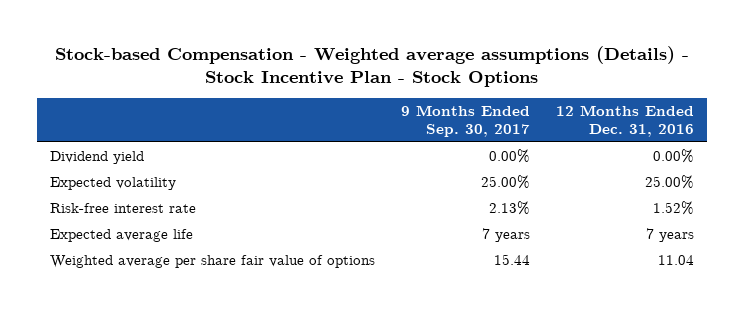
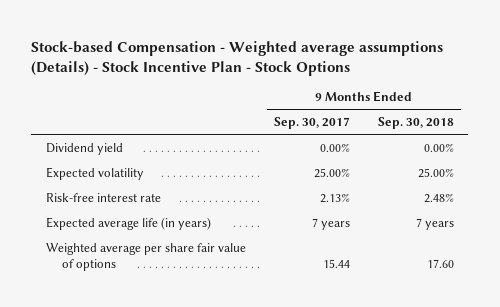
- | 9 Months Ended Sep. 30, 2017 | 12 Months Ended Dec. 31, 2016
+ | 9 Months Ended Sep. 30, 2017 | 9 Months Ended Sep. 30, 2018
- Expected average life | 7 years | 7 years
+ Expected average life (in years) | 7 years | 7 years

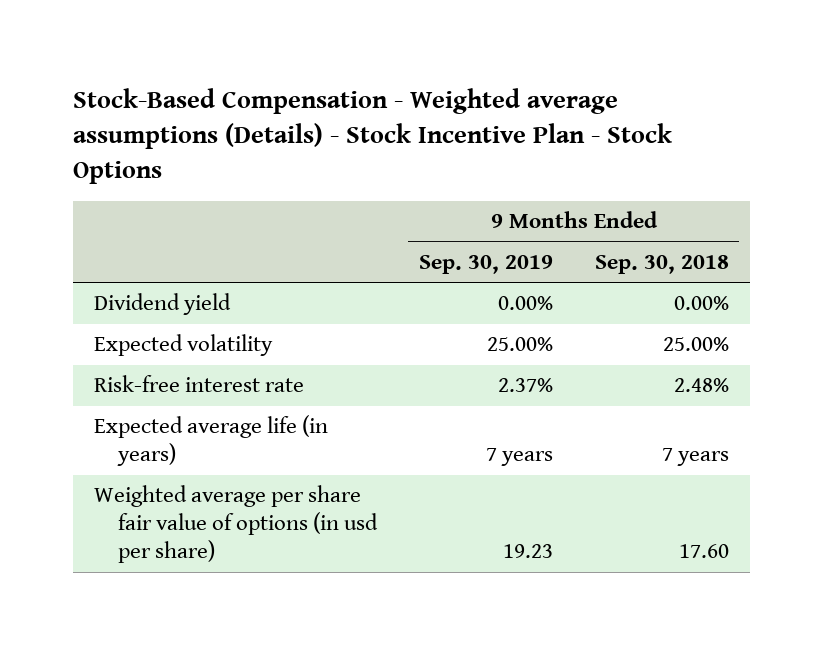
- Stock-based Compensation - Weighted average assumptions (Details) - Stock Incentive Plan - Stock Options
+ Stock-Based Compensation - Weighted average assumptions (Details) - Stock Incentive Plan - Stock Options
- | 9 Months Ended Sep. 30, 2017 | 9 Months Ended Sep. 30, 2018
+ | 9 Months Ended Sep. 30, 2019 | 9 Months Ended Sep. 30, 2018
- Weighted average per share fair value of options | 15.44 | 17.60
+ Weighted average per share fair value of options (in usd per share) | 19.23 | 17.60

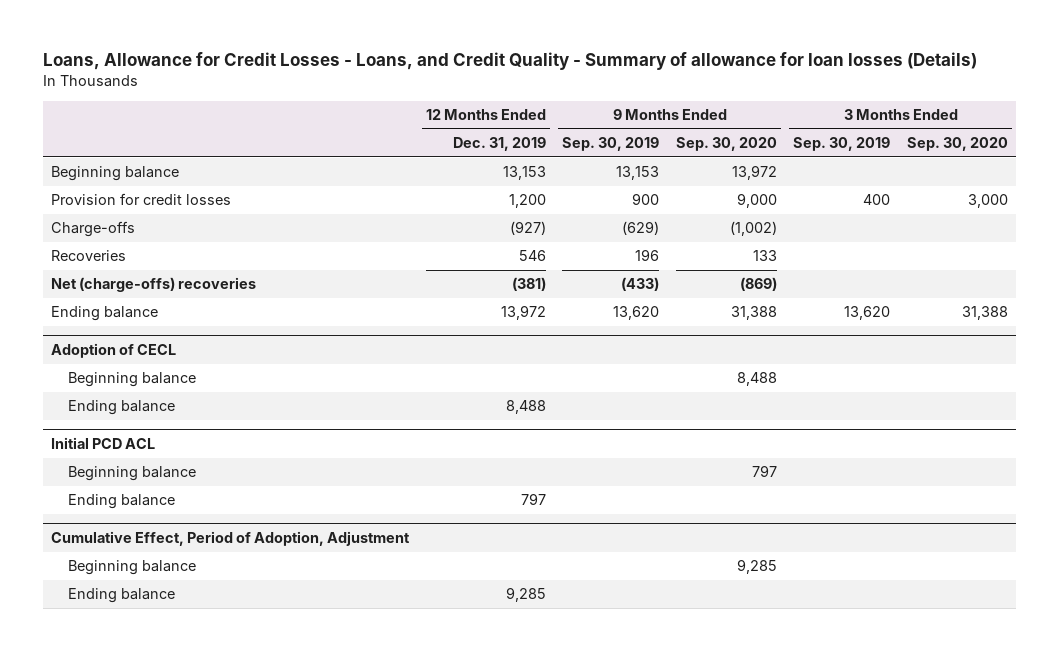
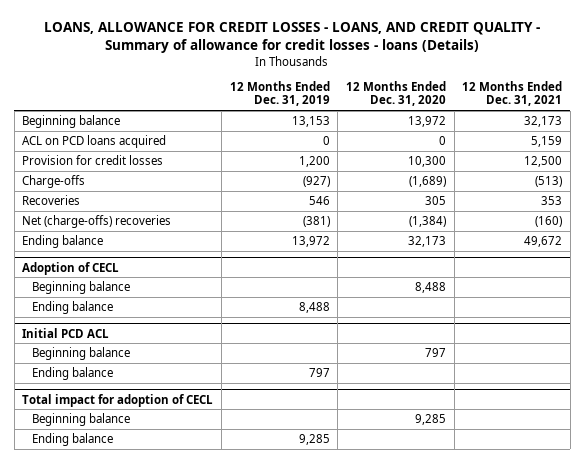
- Loans, Allowance for Credit Losses - Loans, and Credit Quality - Summary of allowance for loan losses (Details)
+ LOANS, ALLOWANCE FOR CREDIT LOSSES - LOANS, AND CREDIT QUALITY - Summary of allowance for credit losses - loans (Details)
- | 12 Months Ended Dec. 31, 2019 | 9 Months Ended Sep. 30, 2019 | 9 Months Ended Sep. 30, 2020 | 3 Months Ended Sep. 30, 2019 | 3 Months Ended Sep. 30, 2020
+ | 12 Months Ended Dec. 31, 2019 | 12 Months Ended Dec. 31, 2020 | 12 Months Ended Dec. 31, 2021
+ ACL on PCD loans acquired | 0 | 0 | 5,159
- Cumulative Effect, Period of Adoption, Adjustment
+ Total impact for adoption of CECL

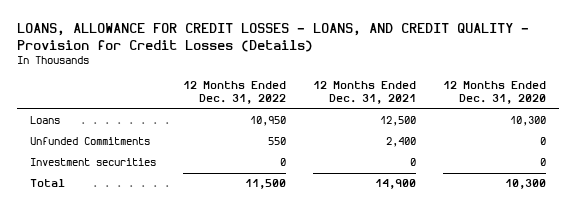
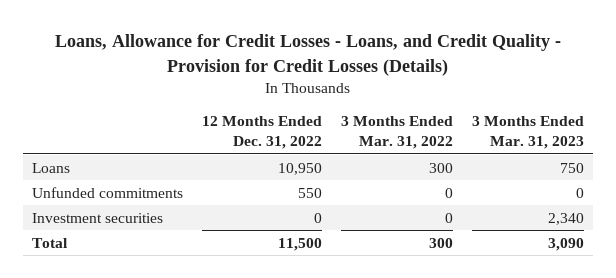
- LOANS, ALLOWANCE FOR CREDIT LOSSES - LOANS, AND CREDIT QUALITY - Provision for Credit Losses (Details)
+ Loans, Allowance for Credit Losses - Loans, and Credit Quality - Provision for Credit Losses (Details)
- | 12 Months Ended Dec. 31, 2022 | 12 Months Ended Dec. 31, 2021 | 12 Months Ended Dec. 31, 2020
+ | 12 Months Ended Dec. 31, 2022 | 3 Months Ended Mar. 31, 2022 | 3 Months Ended Mar. 31, 2023
- Unfunded Commitments | 550 | 2,400 | 0
+ Unfunded commitments | 550 | 0 | 0

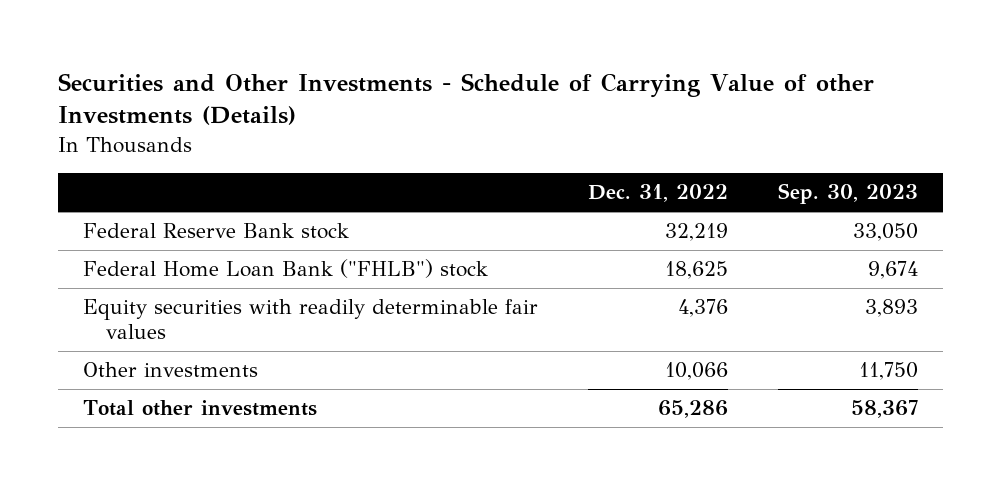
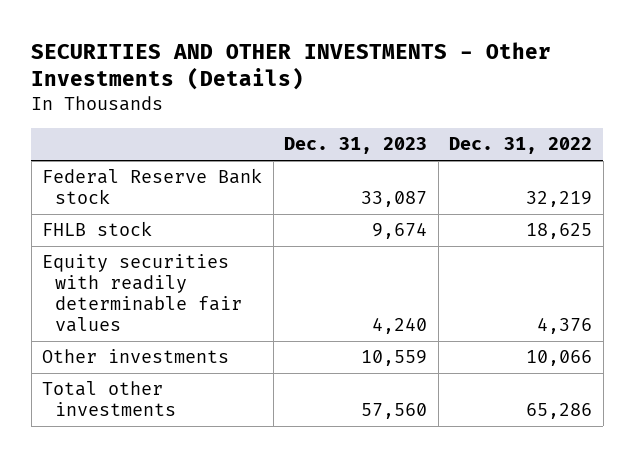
- Securities and Other Investments - Schedule of Carrying Value of other Investments (Details)
+ SECURITIES AND OTHER INVESTMENTS - Other Investments (Details)
- | Dec. 31, 2022 | Sep. 30, 2023
+ | Dec. 31, 2023 | Dec. 31, 2022
- Federal Home Loan Bank ("FHLB") stock | 18,625 | 9,674
+ FHLB stock | 9,674 | 18,625

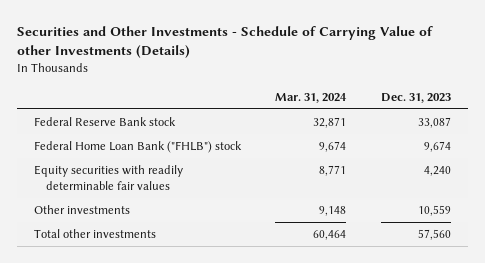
- SECURITIES AND OTHER INVESTMENTS - Other Investments (Details)
+ Securities and Other Investments - Schedule of Carrying Value of other Investments (Details)
- | Dec. 31, 2023 | Dec. 31, 2022
+ | Mar. 31, 2024 | Dec. 31, 2023
- FHLB stock | 9,674 | 18,625
+ Federal Home Loan Bank ("FHLB") stock | 9,674 | 9,674

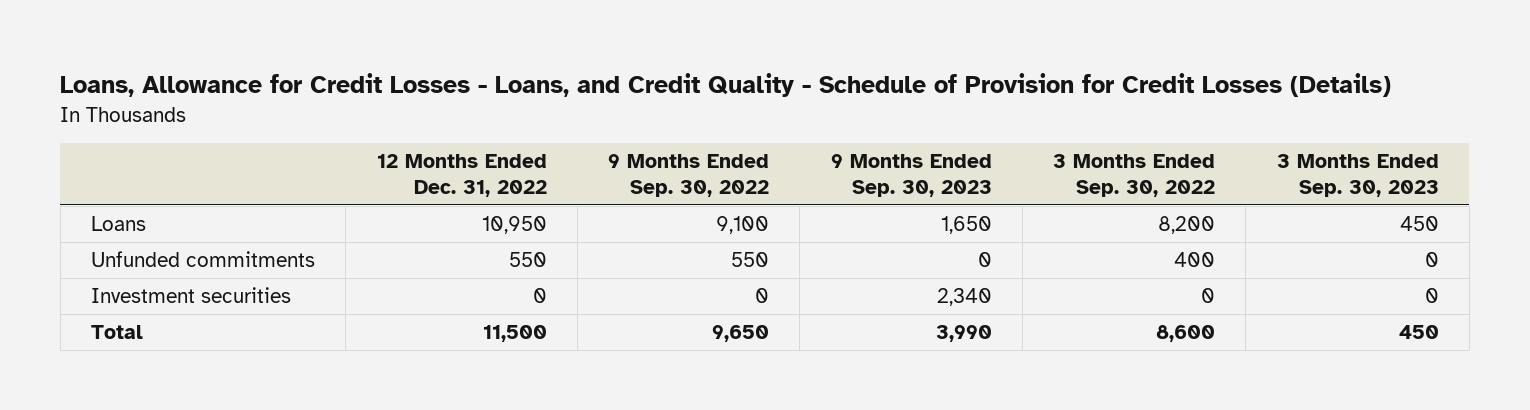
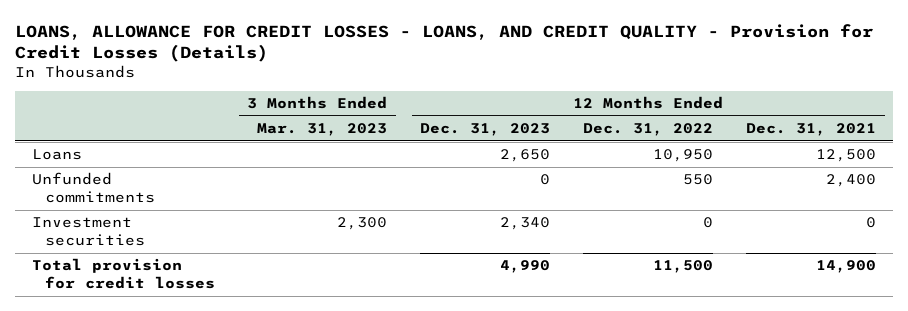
- Loans, Allowance for Credit Losses - Loans, and Credit Quality - Schedule of Provision for Credit Losses (Details)
+ LOANS, ALLOWANCE FOR CREDIT LOSSES - LOANS, AND CREDIT QUALITY - Provision for Credit Losses (Details)
- | 12 Months Ended Dec. 31, 2022 | 9 Months Ended Sep. 30, 2022 | 9 Months Ended Sep. 30, 2023 | 3 Months Ended Sep. 30, 2022 | 3 Months Ended Sep. 30, 2023
+ | 3 Months Ended Mar. 31, 2023 | 12 Months Ended Dec. 31, 2023 | 12 Months Ended Dec. 31, 2022 | 12 Months Ended Dec. 31, 2021
- Total | 11,500 | 9,650 | 3,990 | 8,600 | 450
+ Total provision for credit losses | | 4,990 | 11,500 | 14,900

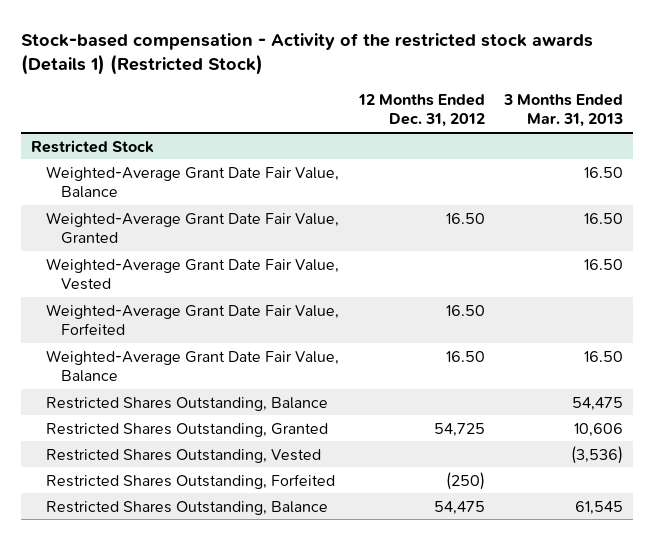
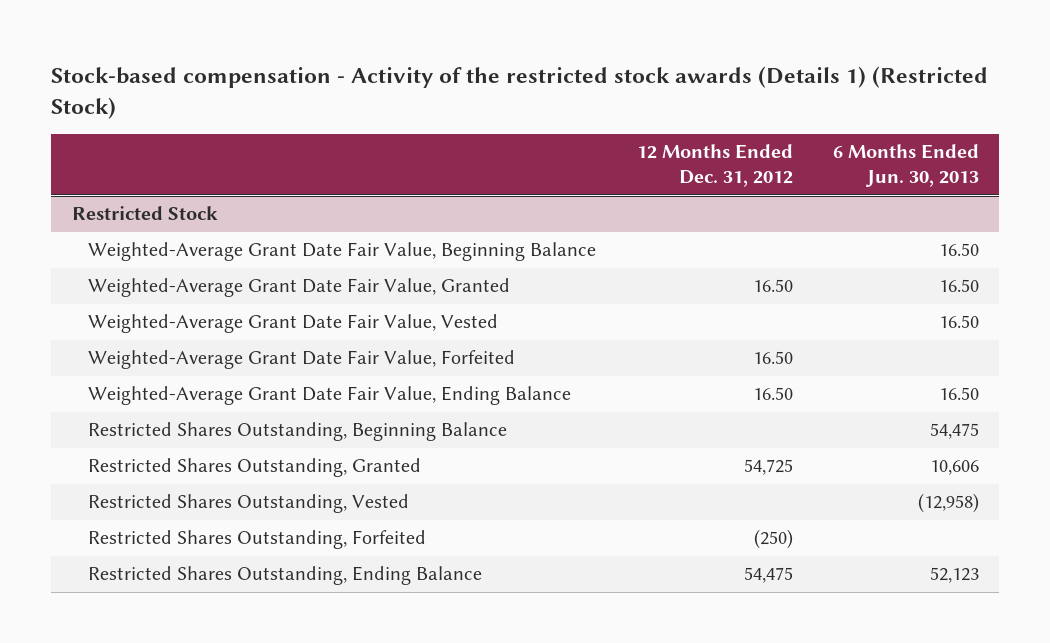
- | 12 Months Ended Dec. 31, 2012 | 3 Months Ended Mar. 31, 2013
+ | 12 Months Ended Dec. 31, 2012 | 6 Months Ended Jun. 30, 2013
@ Restricted Stock
- Weighted-Average Grant Date Fair Value, Balance | | 16.50
+ Weighted-Average Grant Date Fair Value, Beginning Balance | | 16.50
- Weighted-Average Grant Date Fair Value, Balance | 16.50 | 16.50
- Restricted Shares Outstanding, Balance | | 54,475
+ Weighted-Average Grant Date Fair Value, Ending Balance | 16.50 | 16.50
+ Restricted Shares Outstanding, Beginning Balance | | 54,475
- Restricted Shares Outstanding, Balance | 54,475 | 61,545
+ Restricted Shares Outstanding, Ending Balance | 54,475 | 52,123

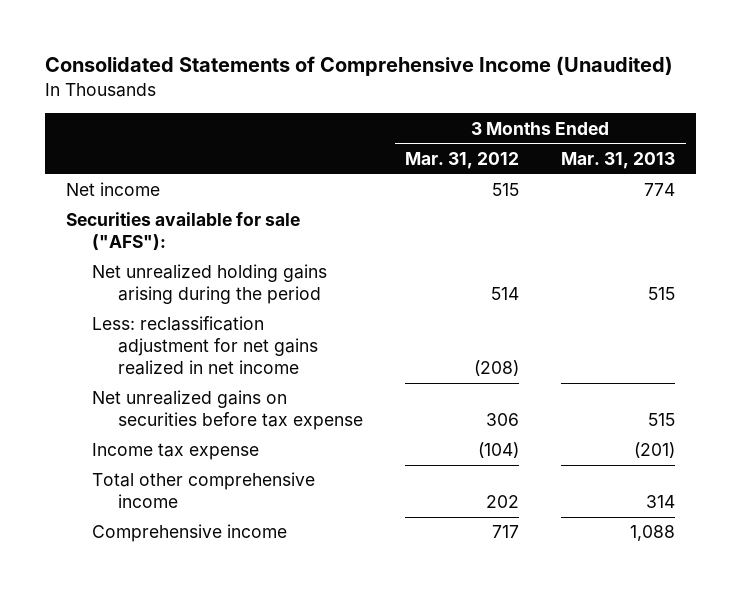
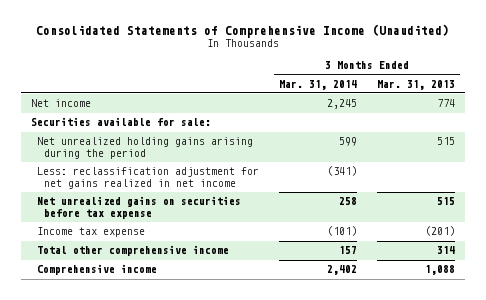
- | 3 Months Ended Mar. 31, 2012 | 3 Months Ended Mar. 31, 2013
+ | 3 Months Ended Mar. 31, 2014 | 3 Months Ended Mar. 31, 2013
- Securities available for sale ("AFS"):
+ Securities available for sale:

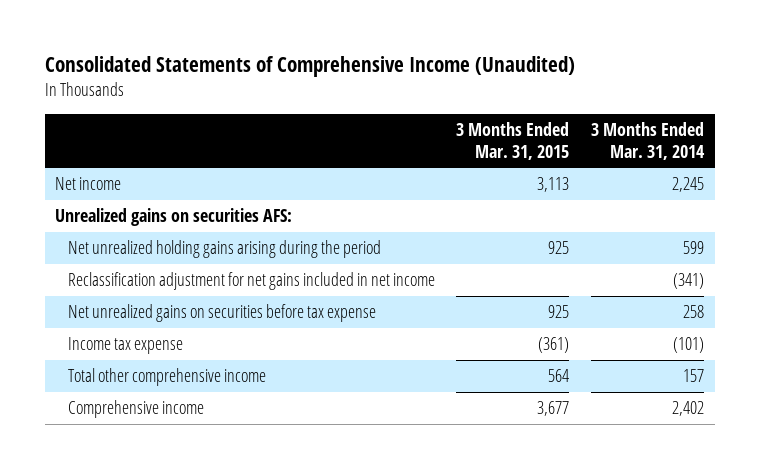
- | 3 Months Ended Mar. 31, 2014 | 3 Months Ended Mar. 31, 2013
+ | 3 Months Ended Mar. 31, 2015 | 3 Months Ended Mar. 31, 2014
- Securities available for sale:
+ Unrealized gains on securities AFS:
- Less: reclassification adjustment for net gains realized in net income | (341) |
+ Reclassification adjustment for net gains included in net income | | (341)

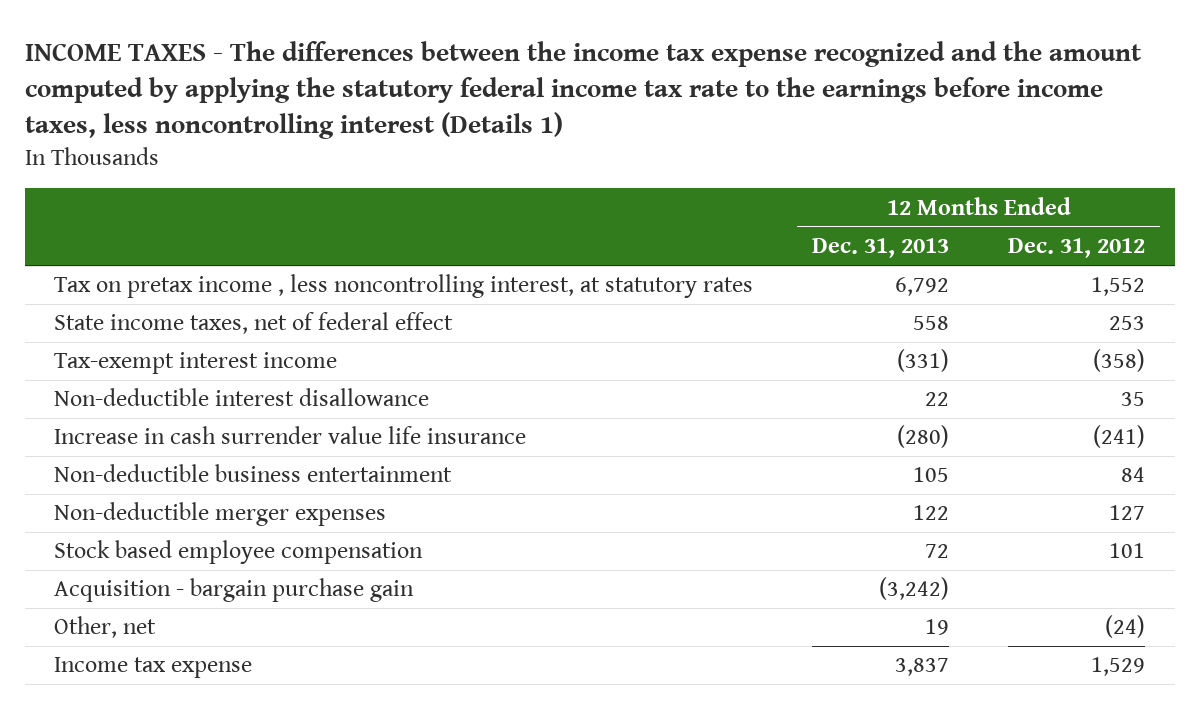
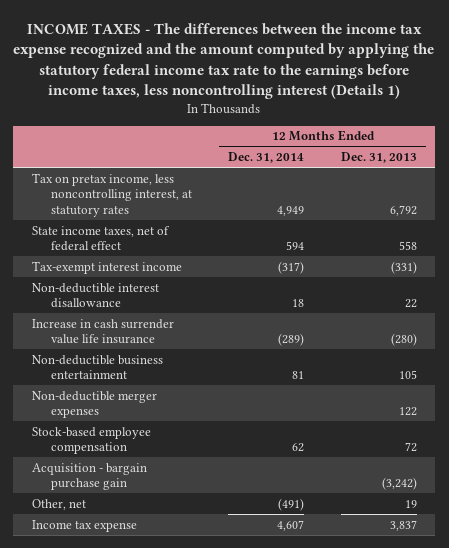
- | 12 Months Ended Dec. 31, 2013 | 12 Months Ended Dec. 31, 2012
+ | 12 Months Ended Dec. 31, 2014 | 12 Months Ended Dec. 31, 2013
- Tax on pretax income , less noncontrolling interest, at statutory rates | 6,792 | 1,552
+ Tax on pretax income, less noncontrolling interest, at statutory rates | 4,949 | 6,792
- Stock based employee compensation | 72 | 101
+ Stock-based employee compensation | 62 | 72

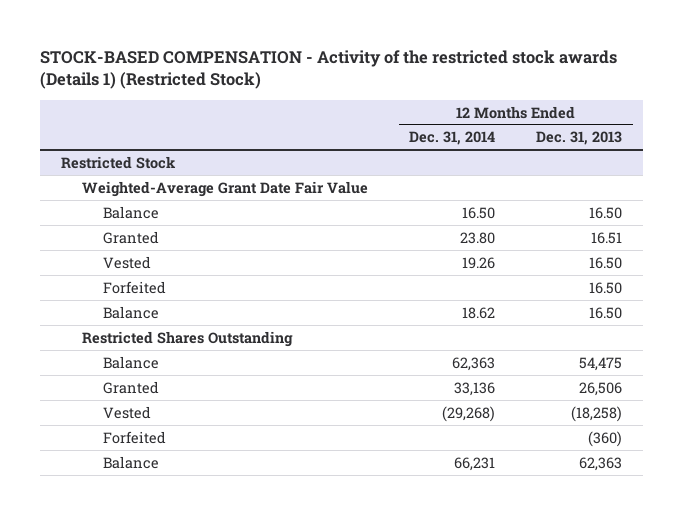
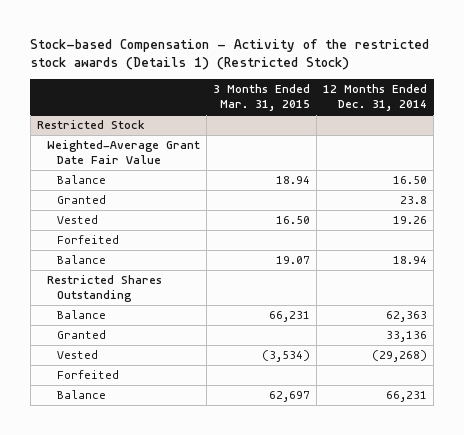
- STOCK-BASED COMPENSATION - Activity of the restricted stock awards (Details 1) (Restricted Stock)
+ Stock-based Compensation - Activity of the restricted stock awards (Details 1) (Restricted Stock)
- | 12 Months Ended Dec. 31, 2014 | 12 Months Ended Dec. 31, 2013
+ | 3 Months Ended Mar. 31, 2015 | 12 Months Ended Dec. 31, 2014
@ Restricted Stock
- Granted | 23.80 | 16.51
+ Granted | | 23.8
- Balance | 18.62 | 16.50
+ Balance | 19.07 | 18.94

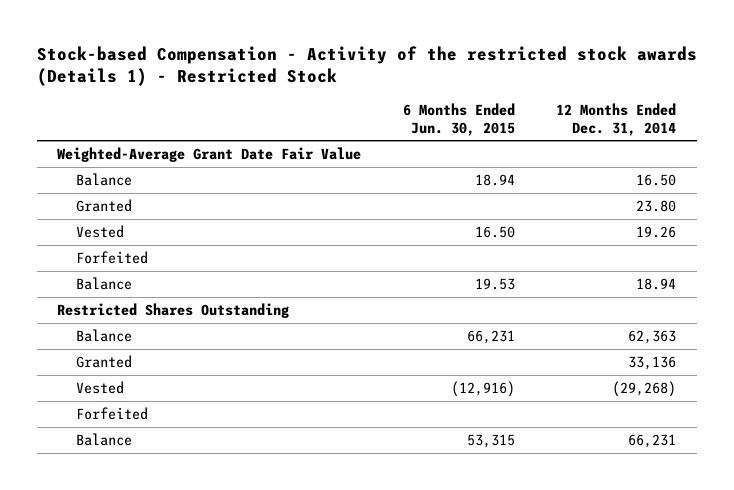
- Stock-based Compensation - Activity of the restricted stock awards (Details 1) (Restricted Stock)
+ Stock-based Compensation - Activity of the restricted stock awards (Details 1) - Restricted Stock
- | 3 Months Ended Mar. 31, 2015 | 12 Months Ended Dec. 31, 2014
+ | 6 Months Ended Jun. 30, 2015 | 12 Months Ended Dec. 31, 2014
- Restricted Stock
- Granted | | 23.8
+ Granted | | 23.80

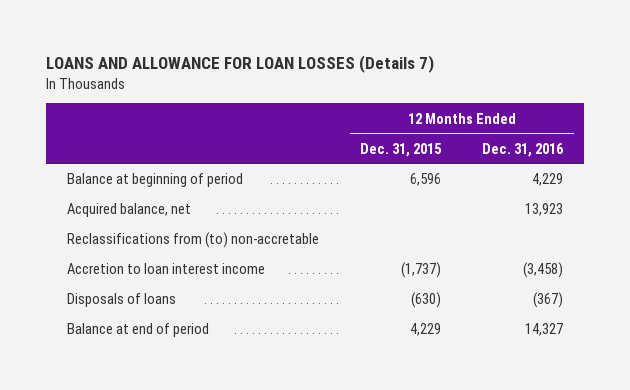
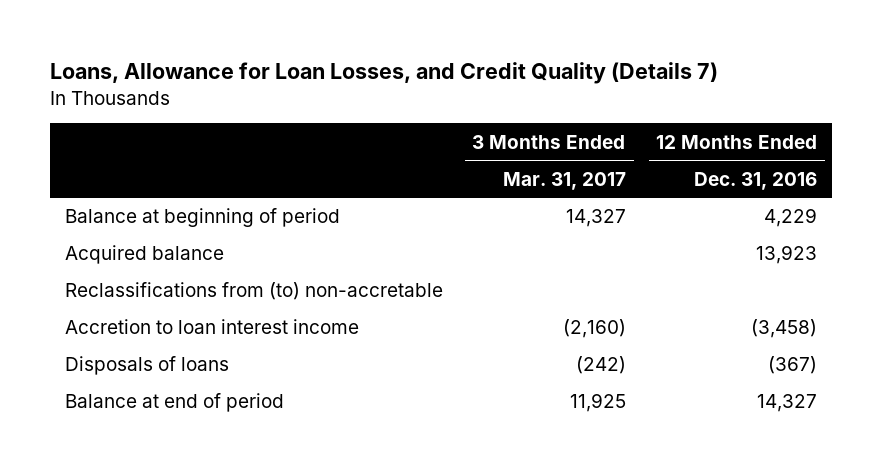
- LOANS AND ALLOWANCE FOR LOAN LOSSES (Details 7)
+ Loans, Allowance for Loan Losses, and Credit Quality (Details 7)
- | 12 Months Ended Dec. 31, 2015 | 12 Months Ended Dec. 31, 2016
+ | 3 Months Ended Mar. 31, 2017 | 12 Months Ended Dec. 31, 2016
- Acquired balance, net | | 13,923
+ Acquired balance | | 13,923

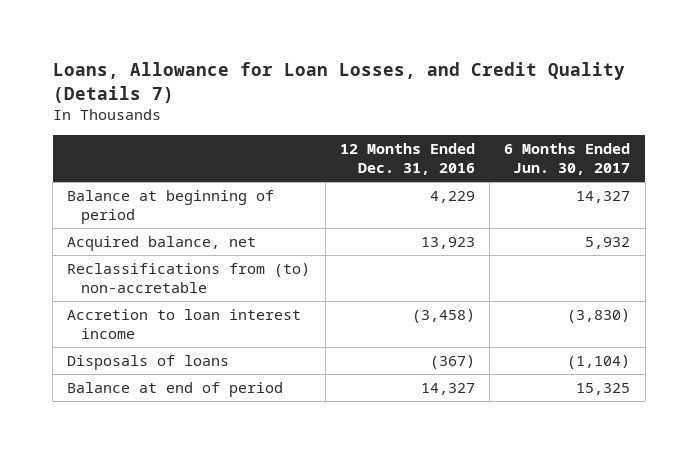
- | 3 Months Ended Mar. 31, 2017 | 12 Months Ended Dec. 31, 2016
+ | 12 Months Ended Dec. 31, 2016 | 6 Months Ended Jun. 30, 2017
- Acquired balance | | 13,923
+ Acquired balance, net | 13,923 | 5,932

